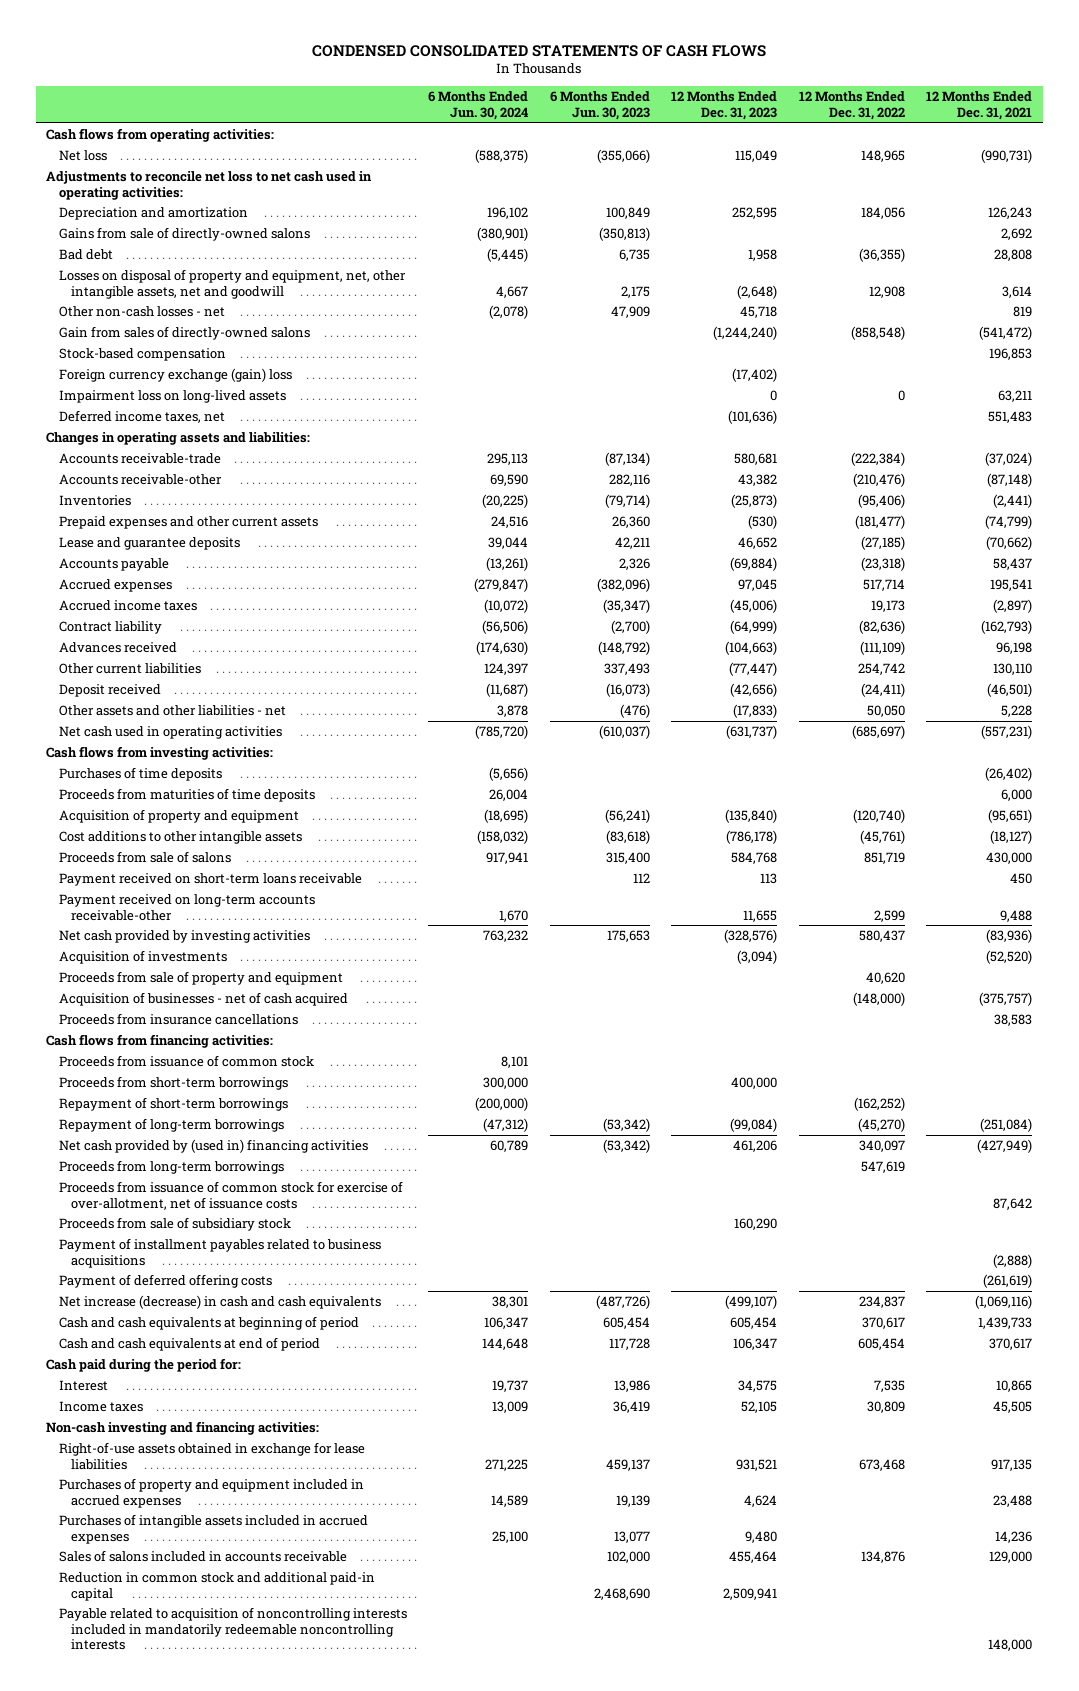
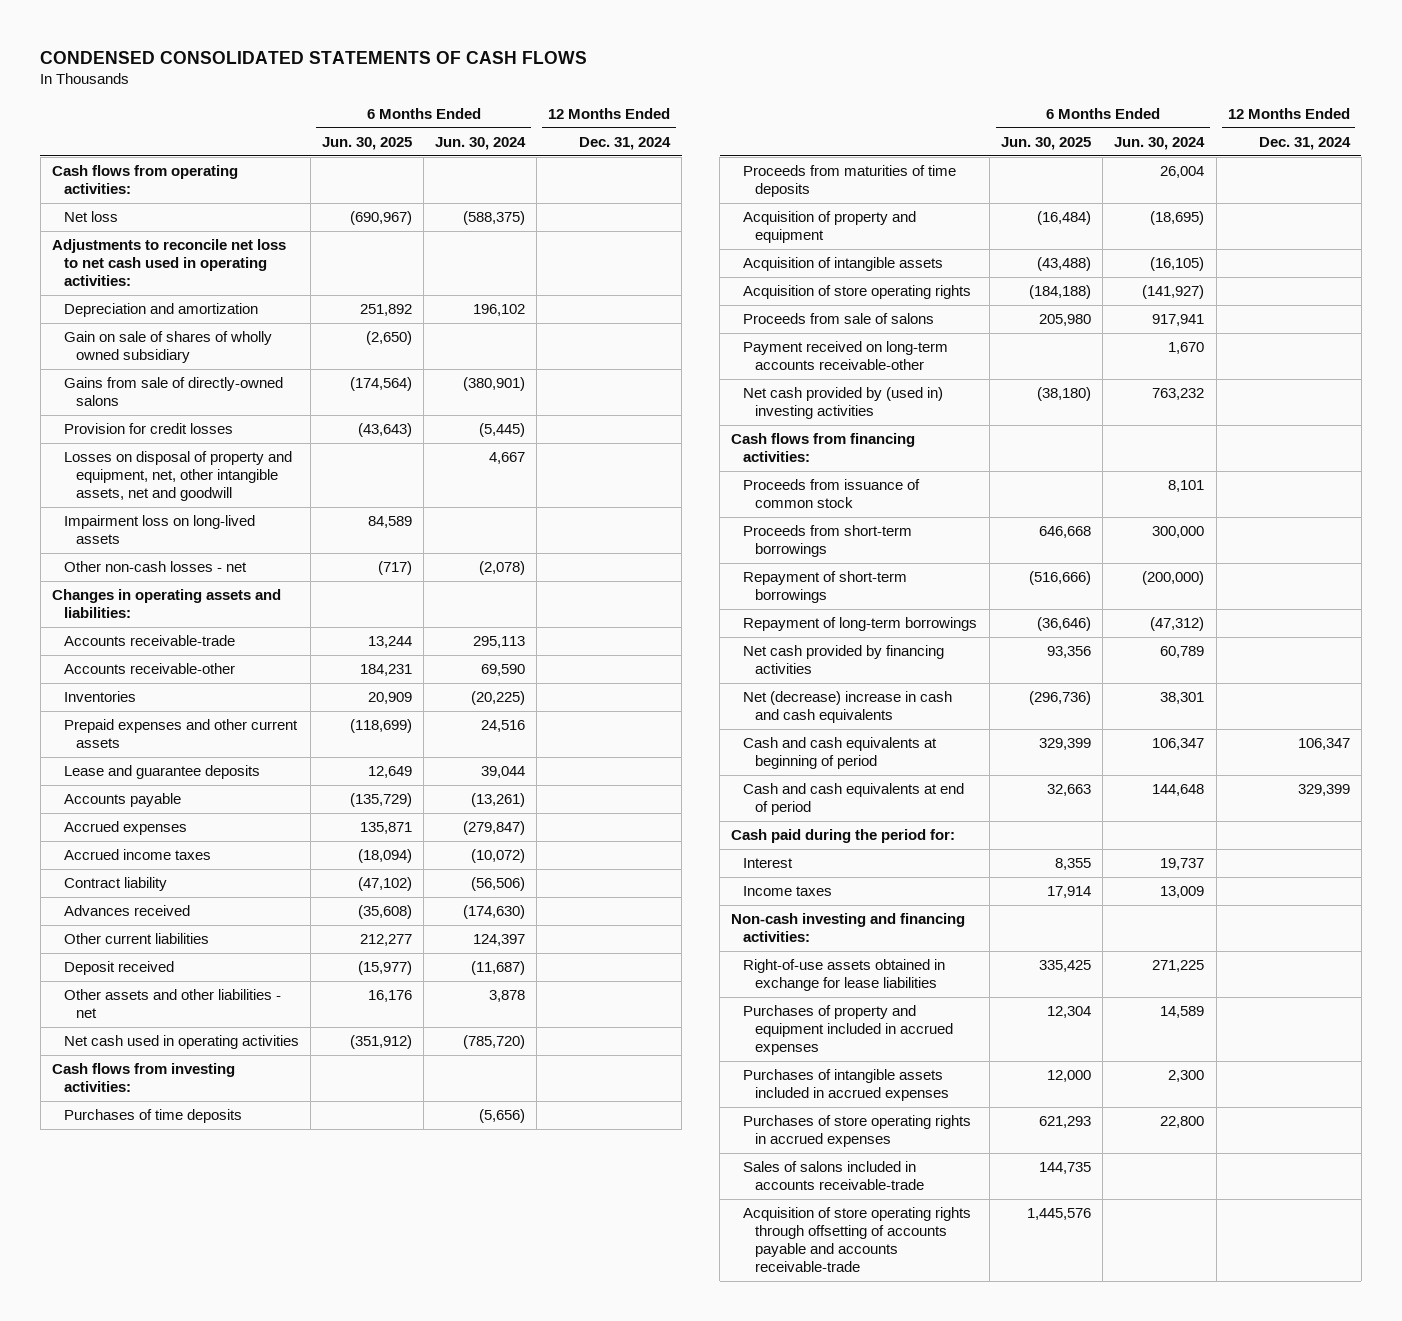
- | 6 Months Ended Jun. 30, 2024 | 6 Months Ended Jun. 30, 2023 | 12 Months Ended Dec. 31, 2023 | 12 Months Ended Dec. 31, 2022 | 12 Months Ended Dec. 31, 2021
+ | 6 Months Ended Jun. 30, 2025 | 6 Months Ended Jun. 30, 2024 | 12 Months Ended Dec. 31, 2024
+ Gain on sale of shares of wholly owned subsidiary | (2,650) | |
- Bad debt | (5,445) | 6,735 | 1,958 | (36,355) | 28,808
+ Provision for credit losses | (43,643) | (5,445) |
- Gain from sales of directly-owned salons | | | (1,244,240) | (858,548) | (541,472)
- Stock-based compensation | | | | | 196,853
- Foreign currency exchange (gain) loss | | | (17,402) | |
- Deferred income taxes, net | | | (101,636) | | 551,483
moved down: Other non-cash losses - net | (717) | (2,078) |
- Cost additions to other intangible assets | (158,032) | (83,618) | (786,178) | (45,761) | (18,127)
+ Acquisition of intangible assets | (43,488) | (16,105) |
+ Acquisition of store operating rights | (184,188) | (141,927) |
- Payment received on short-term loans receivable | | 112 | 113 | | 450
- Net cash provided by investing activities | 763,232 | 175,653 | (328,576) | 580,437 | (83,936)
- Acquisition of investments | | | (3,094) | | (52,520)
- Proceeds from sale of property and equipment | | | | 40,620 |
- Acquisition of businesses - net of cash acquired | | | | (148,000) | (375,757)
- Proceeds from insurance cancellations | | | | | 38,583
+ Net cash provided by (used in) investing activities | (38,180) | 763,232 |
- Net cash provided by (used in) financing activities | 60,789 | (53,342) | 461,206 | 340,097 | (427,949)
- Proceeds from long-term borrowings | | | | 547,619 |
- Proceeds from issuance of common stock for exercise of over-allotment, net of issuance costs | | | | | 87,642
- Proceeds from sale of subsidiary stock | | | 160,290 | |
- Payment of installment payables related to business acquisitions | | | | | (2,888)
- Payment of deferred offering costs | | | | | (261,619)
- Net increase (decrease) in cash and cash equivalents | 38,301 | (487,726) | (499,107) | 234,837 | (1,069,116)
+ Net cash provided by financing activities | 93,356 | 60,789 |
+ Net (decrease) increase in cash and cash equivalents | (296,736) | 38,301 |
- Purchases of intangible assets included in accrued expenses | 25,100 | 13,077 | 9,480 | | 14,236
- Sales of salons included in accounts receivable | | 102,000 | 455,464 | 134,876 | 129,000
- Reduction in common stock and additional paid-in capital | | 2,468,690 | 2,509,941 | |
- Payable related to acquisition of noncontrolling interests included in mandatorily redeemable noncontrolling interests | | | | | 148,000
+ Purchases of intangible assets included in accrued expenses | 12,000 | 2,300 |
+ Purchases of store operating rights in accrued expenses | 621,293 | 22,800 |
+ Sales of salons included in accounts receivable-trade | 144,735 | |
+ Acquisition of store operating rights through offsetting of accounts payable and accounts receivable-trade | 1,445,576 | |

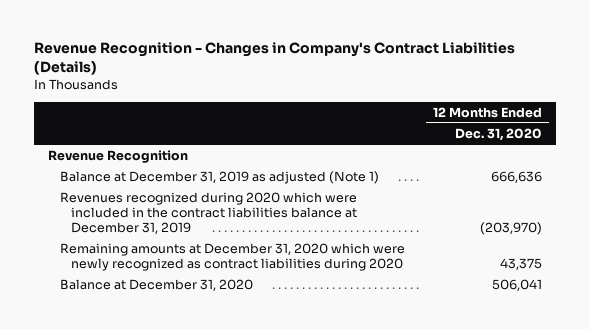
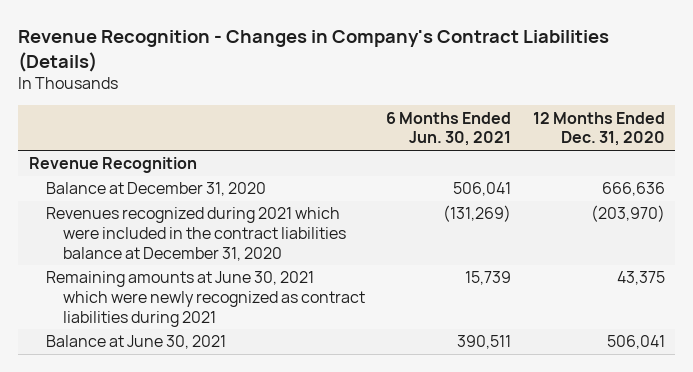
- | 12 Months Ended Dec. 31, 2020
+ | 6 Months Ended Jun. 30, 2021 | 12 Months Ended Dec. 31, 2020
- Balance at December 31, 2019 as adjusted (Note 1) | 666,636
- Revenues recognized during 2020 which were included in the contract liabilities balance at December 31, 2019 | (203,970)
- Remaining amounts at December 31, 2020 which were newly recognized as contract liabilities during 2020 | 43,375
- Balance at December 31, 2020 | 506,041
+ Balance at December 31, 2020 | 506,041 | 666,636
+ Revenues recognized during 2021 which were included in the contract liabilities balance at December 31, 2020 | (131,269) | (203,970)
+ Remaining amounts at June 30, 2021 which were newly recognized as contract liabilities during 2021 | 15,739 | 43,375
+ Balance at June 30, 2021 | 390,511 | 506,041

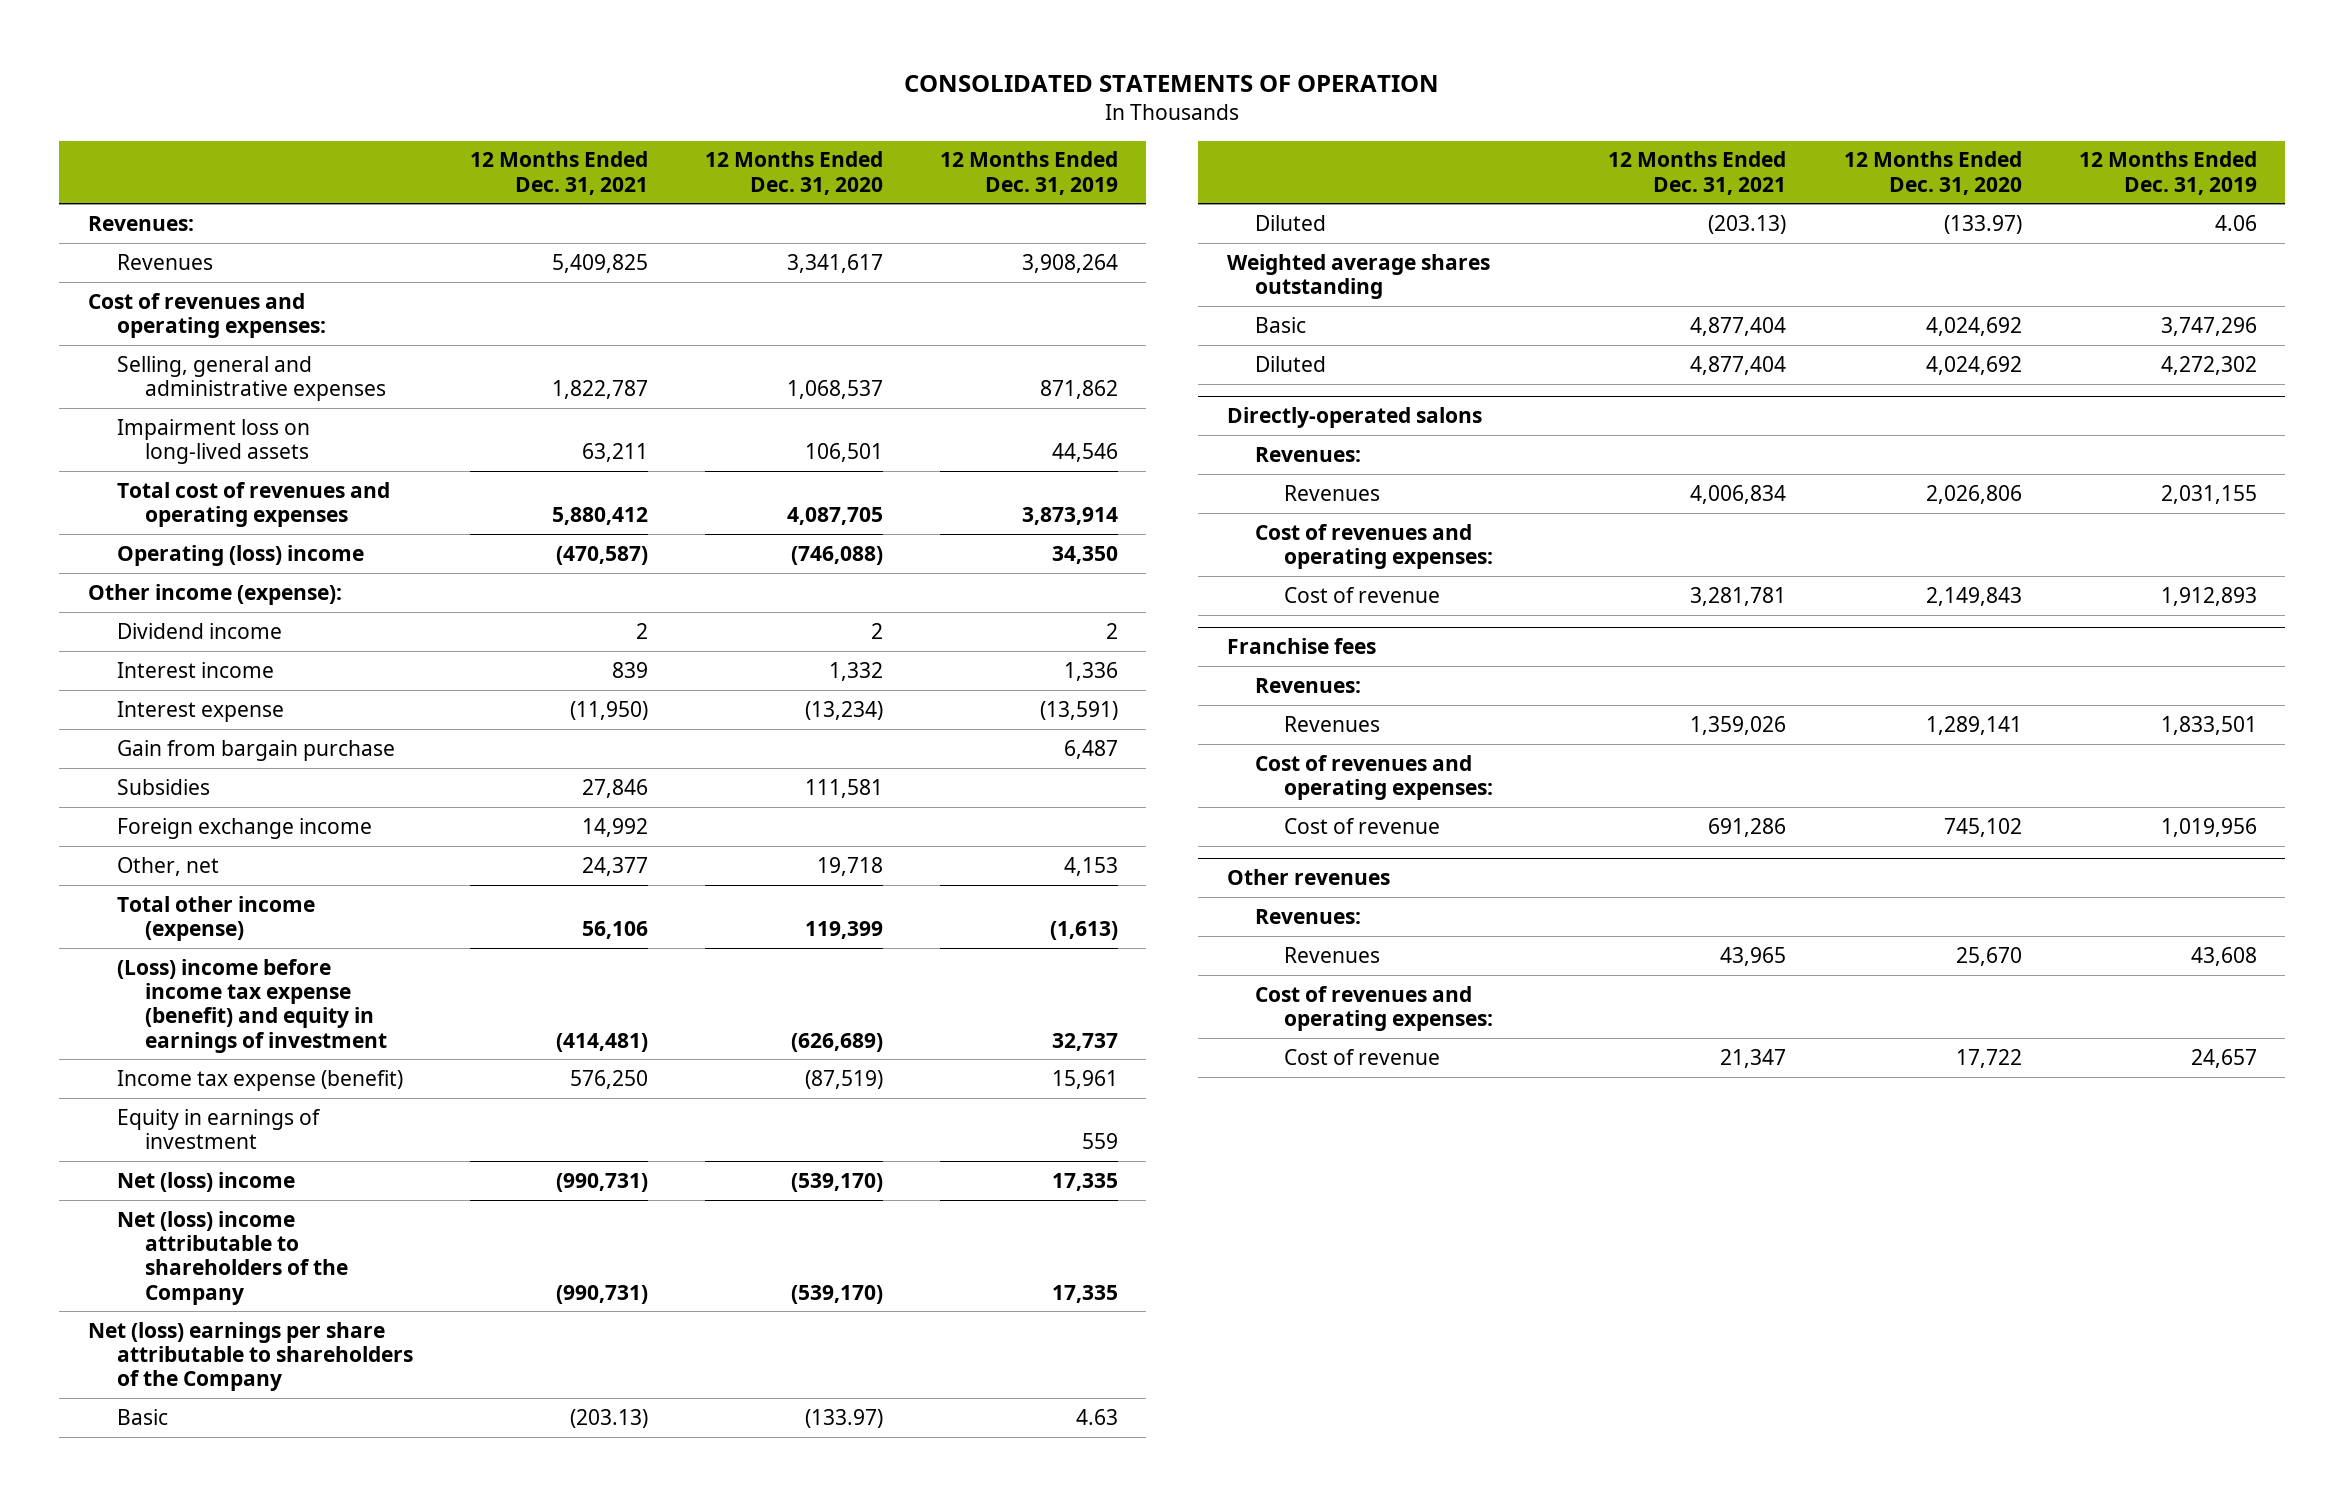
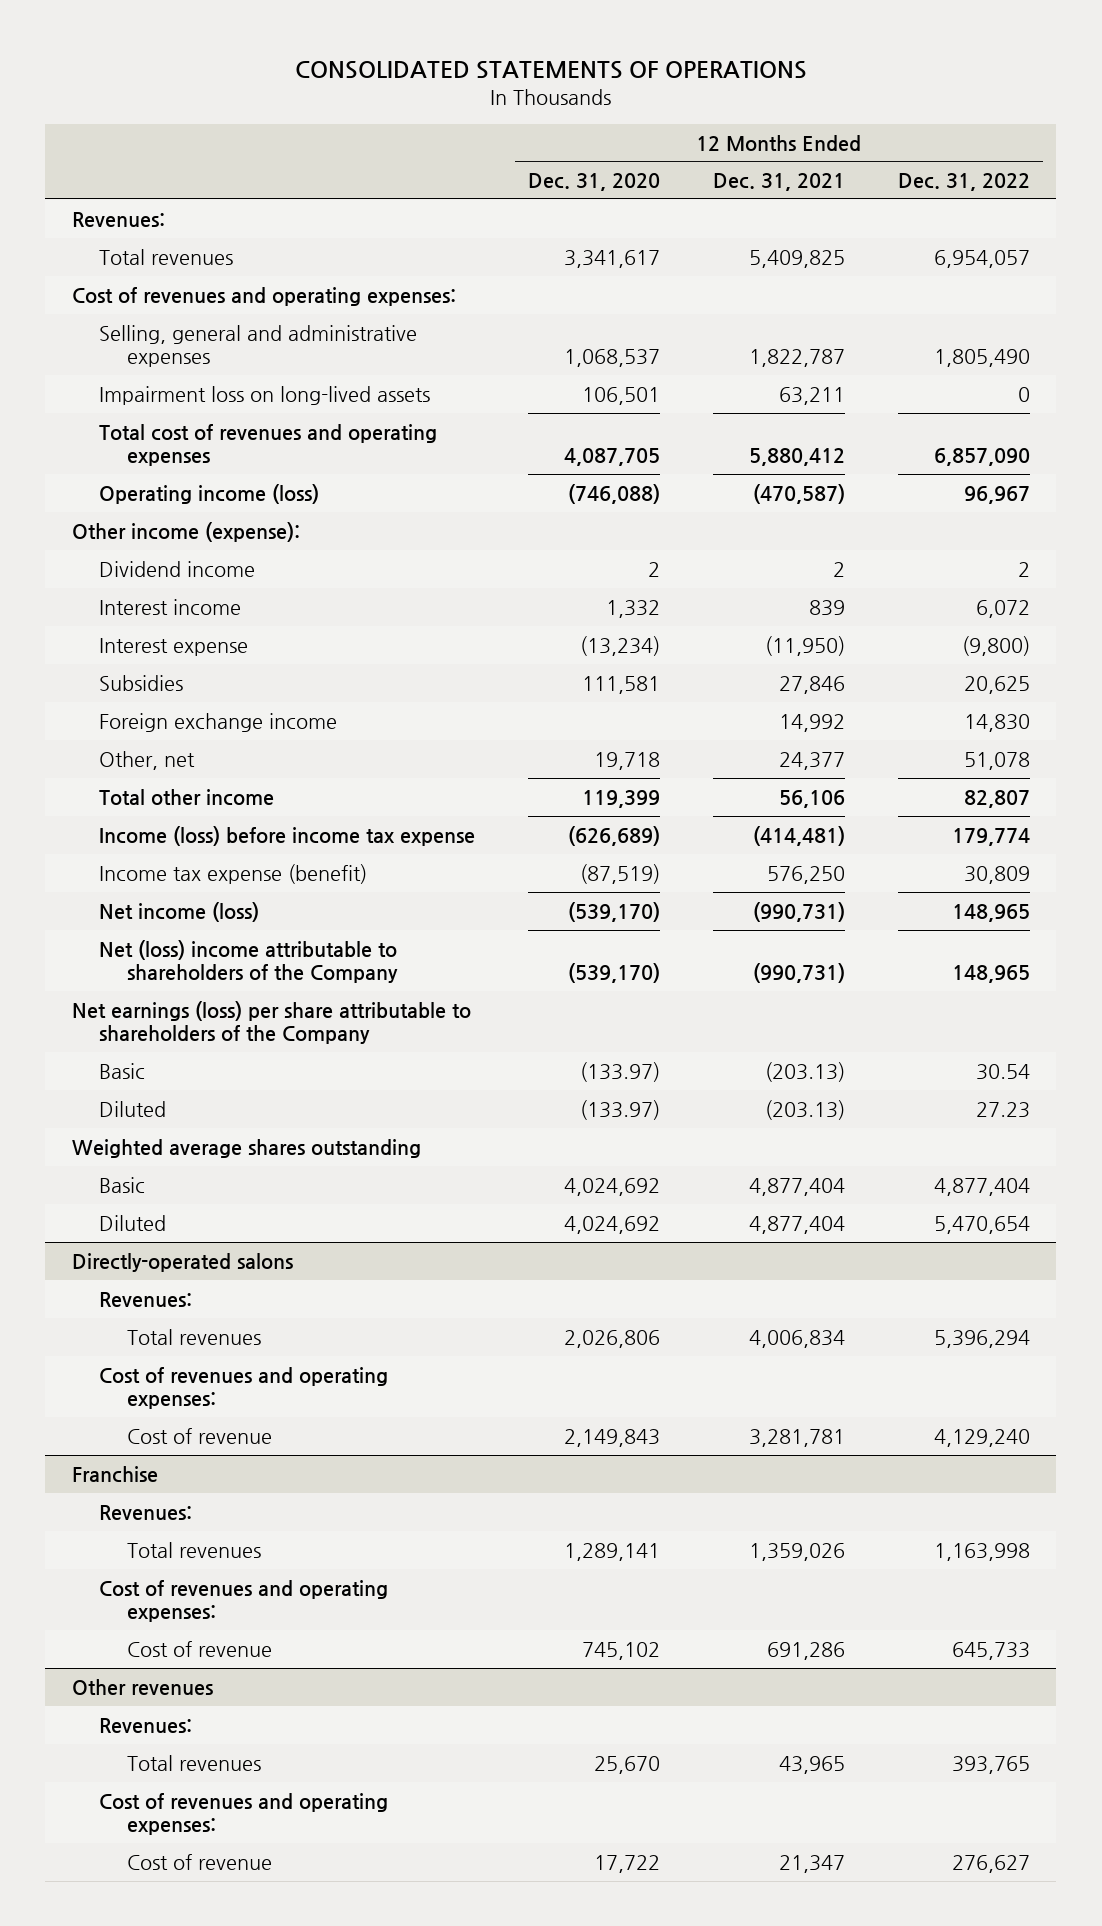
- CONSOLIDATED STATEMENTS OF OPERATION
+ CONSOLIDATED STATEMENTS OF OPERATIONS
- | 12 Months Ended Dec. 31, 2021 | 12 Months Ended Dec. 31, 2020 | 12 Months Ended Dec. 31, 2019
+ | 12 Months Ended Dec. 31, 2020 | 12 Months Ended Dec. 31, 2021 | 12 Months Ended Dec. 31, 2022
- Revenues | 5,409,825 | 3,341,617 | 3,908,264
+ Total revenues | 3,341,617 | 5,409,825 | 6,954,057
- Operating (loss) income | (470,587) | (746,088) | 34,350
+ Operating income (loss) | (746,088) | (470,587) | 96,967
- Gain from bargain purchase | | | 6,487
- Total other income (expense) | 56,106 | 119,399 | (1,613)
- (Loss) income before income tax expense (benefit) and equity in earnings of investment | (414,481) | (626,689) | 32,737
+ Total other income | 119,399 | 56,106 | 82,807
+ Income (loss) before income tax expense | (626,689) | (414,481) | 179,774
- Equity in earnings of investment | | | 559
- Net (loss) income | (990,731) | (539,170) | 17,335
+ Net income (loss) | (539,170) | (990,731) | 148,965
- Net (loss) earnings per share attributable to shareholders of the Company
+ Net earnings (loss) per share attributable to shareholders of the Company
@ Directly-operated salons
- Revenues | 4,006,834 | 2,026,806 | 2,031,155
+ Total revenues | 2,026,806 | 4,006,834 | 5,396,294
- Franchise fees
+ Franchise
- Revenues | 1,359,026 | 1,289,141 | 1,833,501
+ Total revenues | 1,289,141 | 1,359,026 | 1,163,998
@ Other revenues
- Revenues | 43,965 | 25,670 | 43,608
+ Total revenues | 25,670 | 43,965 | 393,765

